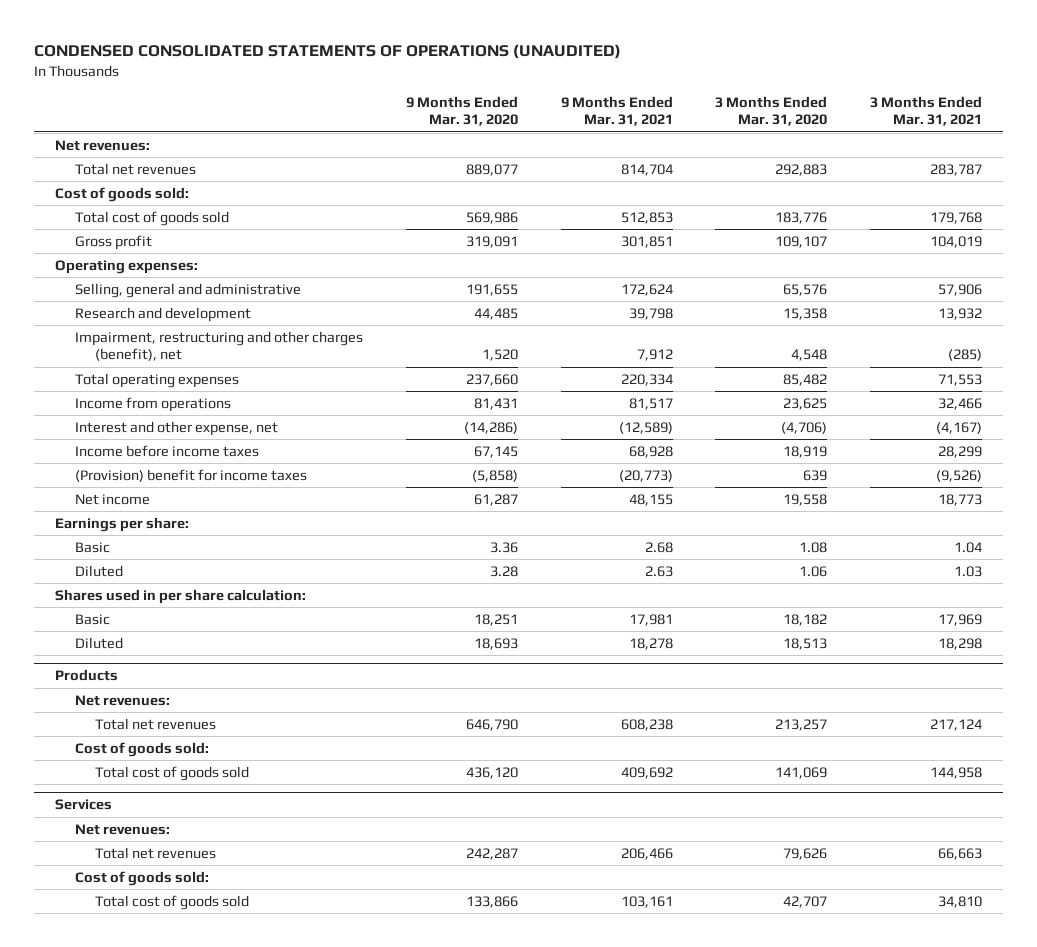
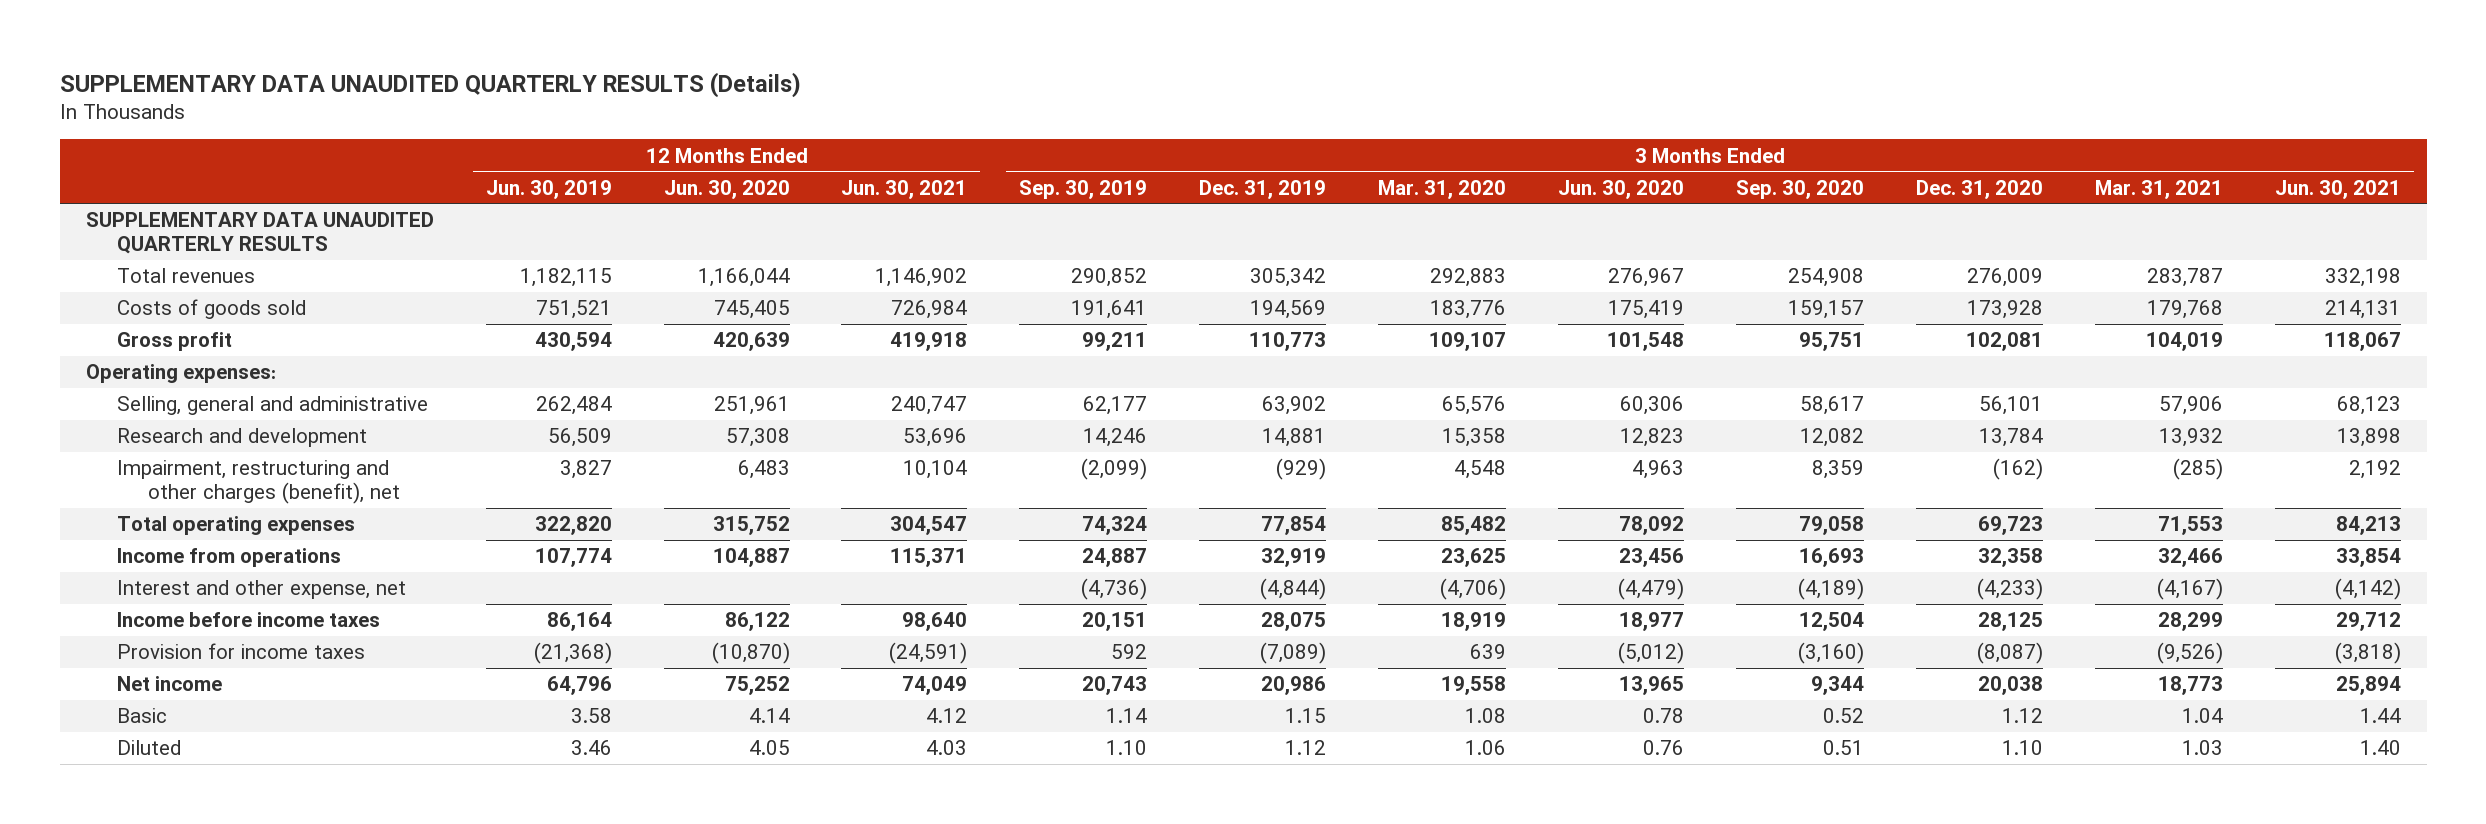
- CONDENSED CONSOLIDATED STATEMENTS OF OPERATIONS (UNAUDITED)
+ SUPPLEMENTARY DATA UNAUDITED QUARTERLY RESULTS (Details)
- | 9 Months Ended Mar. 31, 2020 | 9 Months Ended Mar. 31, 2021 | 3 Months Ended Mar. 31, 2020 | 3 Months Ended Mar. 31, 2021
+ | 12 Months Ended Jun. 30, 2019 | 12 Months Ended Jun. 30, 2020 | 12 Months Ended Jun. 30, 2021 | 3 Months Ended Sep. 30, 2019 | 3 Months Ended Dec. 31, 2019 | 3 Months Ended Mar. 31, 2020 | 3 Months Ended Jun. 30, 2020 | 3 Months Ended Sep. 30, 2020 | 3 Months Ended Dec. 31, 2020 | 3 Months Ended Mar. 31, 2021 | 3 Months Ended Jun. 30, 2021
- Net revenues:
- Total net revenues | 889,077 | 814,704 | 292,883 | 283,787
- Cost of goods sold:
- Total cost of goods sold | 569,986 | 512,853 | 183,776 | 179,768
+ SUPPLEMENTARY DATA UNAUDITED QUARTERLY RESULTS
+ Total revenues | 1,182,115 | 1,166,044 | 1,146,902 | 290,852 | 305,342 | 292,883 | 276,967 | 254,908 | 276,009 | 283,787 | 332,198
+ Costs of goods sold | 751,521 | 745,405 | 726,984 | 191,641 | 194,569 | 183,776 | 175,419 | 159,157 | 173,928 | 179,768 | 214,131
- (Provision) benefit for income taxes | (5,858) | (20,773) | 639 | (9,526)
+ Provision for income taxes | (21,368) | (10,870) | (24,591) | 592 | (7,089) | 639 | (5,012) | (3,160) | (8,087) | (9,526) | (3,818)
- Earnings per share:
- Shares used in per share calculation:
- Basic | 18,251 | 17,981 | 18,182 | 17,969
- Diluted | 18,693 | 18,278 | 18,513 | 18,298
- Products
- Net revenues:
- Total net revenues | 646,790 | 608,238 | 213,257 | 217,124
- Cost of goods sold:
- Total cost of goods sold | 436,120 | 409,692 | 141,069 | 144,958
- Services
- Net revenues:
- Total net revenues | 242,287 | 206,466 | 79,626 | 66,663
- Cost of goods sold:
- Total cost of goods sold | 133,866 | 103,161 | 42,707 | 34,810

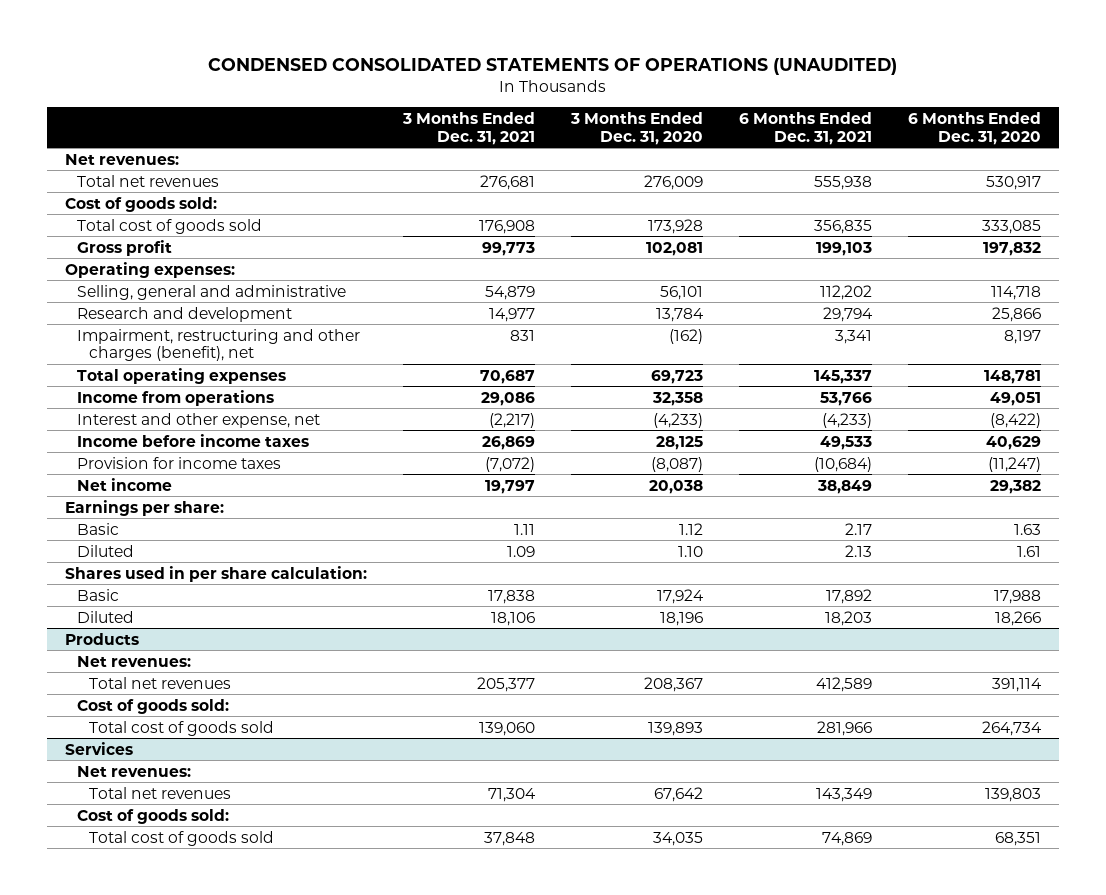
- SUPPLEMENTARY DATA UNAUDITED QUARTERLY RESULTS (Details)
+ CONDENSED CONSOLIDATED STATEMENTS OF OPERATIONS (UNAUDITED)
- | 12 Months Ended Jun. 30, 2019 | 12 Months Ended Jun. 30, 2020 | 12 Months Ended Jun. 30, 2021 | 3 Months Ended Sep. 30, 2019 | 3 Months Ended Dec. 31, 2019 | 3 Months Ended Mar. 31, 2020 | 3 Months Ended Jun. 30, 2020 | 3 Months Ended Sep. 30, 2020 | 3 Months Ended Dec. 31, 2020 | 3 Months Ended Mar. 31, 2021 | 3 Months Ended Jun. 30, 2021
+ | 3 Months Ended Dec. 31, 2021 | 3 Months Ended Dec. 31, 2020 | 6 Months Ended Dec. 31, 2021 | 6 Months Ended Dec. 31, 2020
- SUPPLEMENTARY DATA UNAUDITED QUARTERLY RESULTS
- Total revenues | 1,182,115 | 1,166,044 | 1,146,902 | 290,852 | 305,342 | 292,883 | 276,967 | 254,908 | 276,009 | 283,787 | 332,198
- Costs of goods sold | 751,521 | 745,405 | 726,984 | 191,641 | 194,569 | 183,776 | 175,419 | 159,157 | 173,928 | 179,768 | 214,131
+ Net revenues:
+ Total net revenues | 276,681 | 276,009 | 555,938 | 530,917
+ Cost of goods sold:
+ Total cost of goods sold | 176,908 | 173,928 | 356,835 | 333,085
+ Earnings per share:
+ Shares used in per share calculation:
+ Basic | 17,838 | 17,924 | 17,892 | 17,988
+ Diluted | 18,106 | 18,196 | 18,203 | 18,266
+ Products
+ Net revenues:
+ Total net revenues | 205,377 | 208,367 | 412,589 | 391,114
+ Cost of goods sold:
+ Total cost of goods sold | 139,060 | 139,893 | 281,966 | 264,734
+ Services
+ Net revenues:
+ Total net revenues | 71,304 | 67,642 | 143,349 | 139,803
+ Cost of goods sold:
+ Total cost of goods sold | 37,848 | 34,035 | 74,869 | 68,351

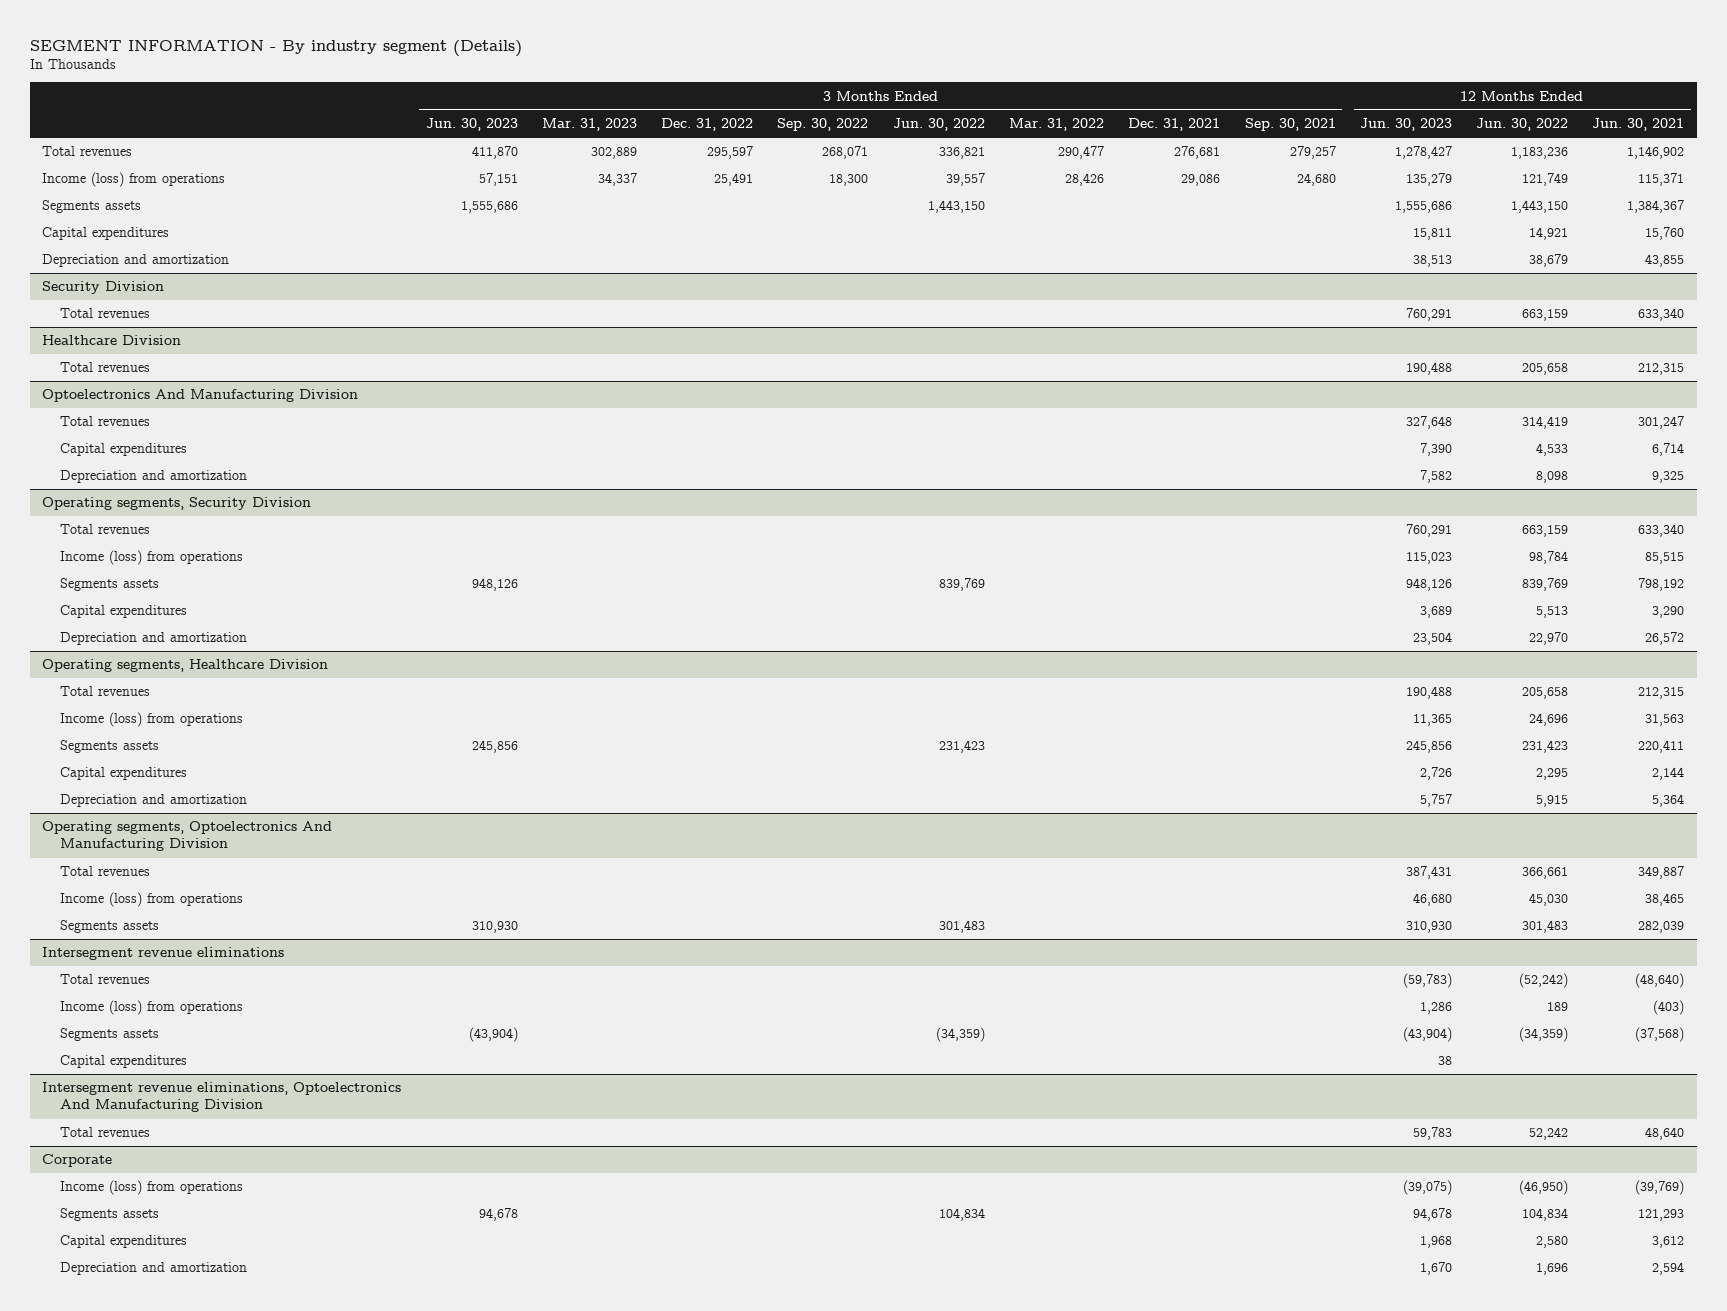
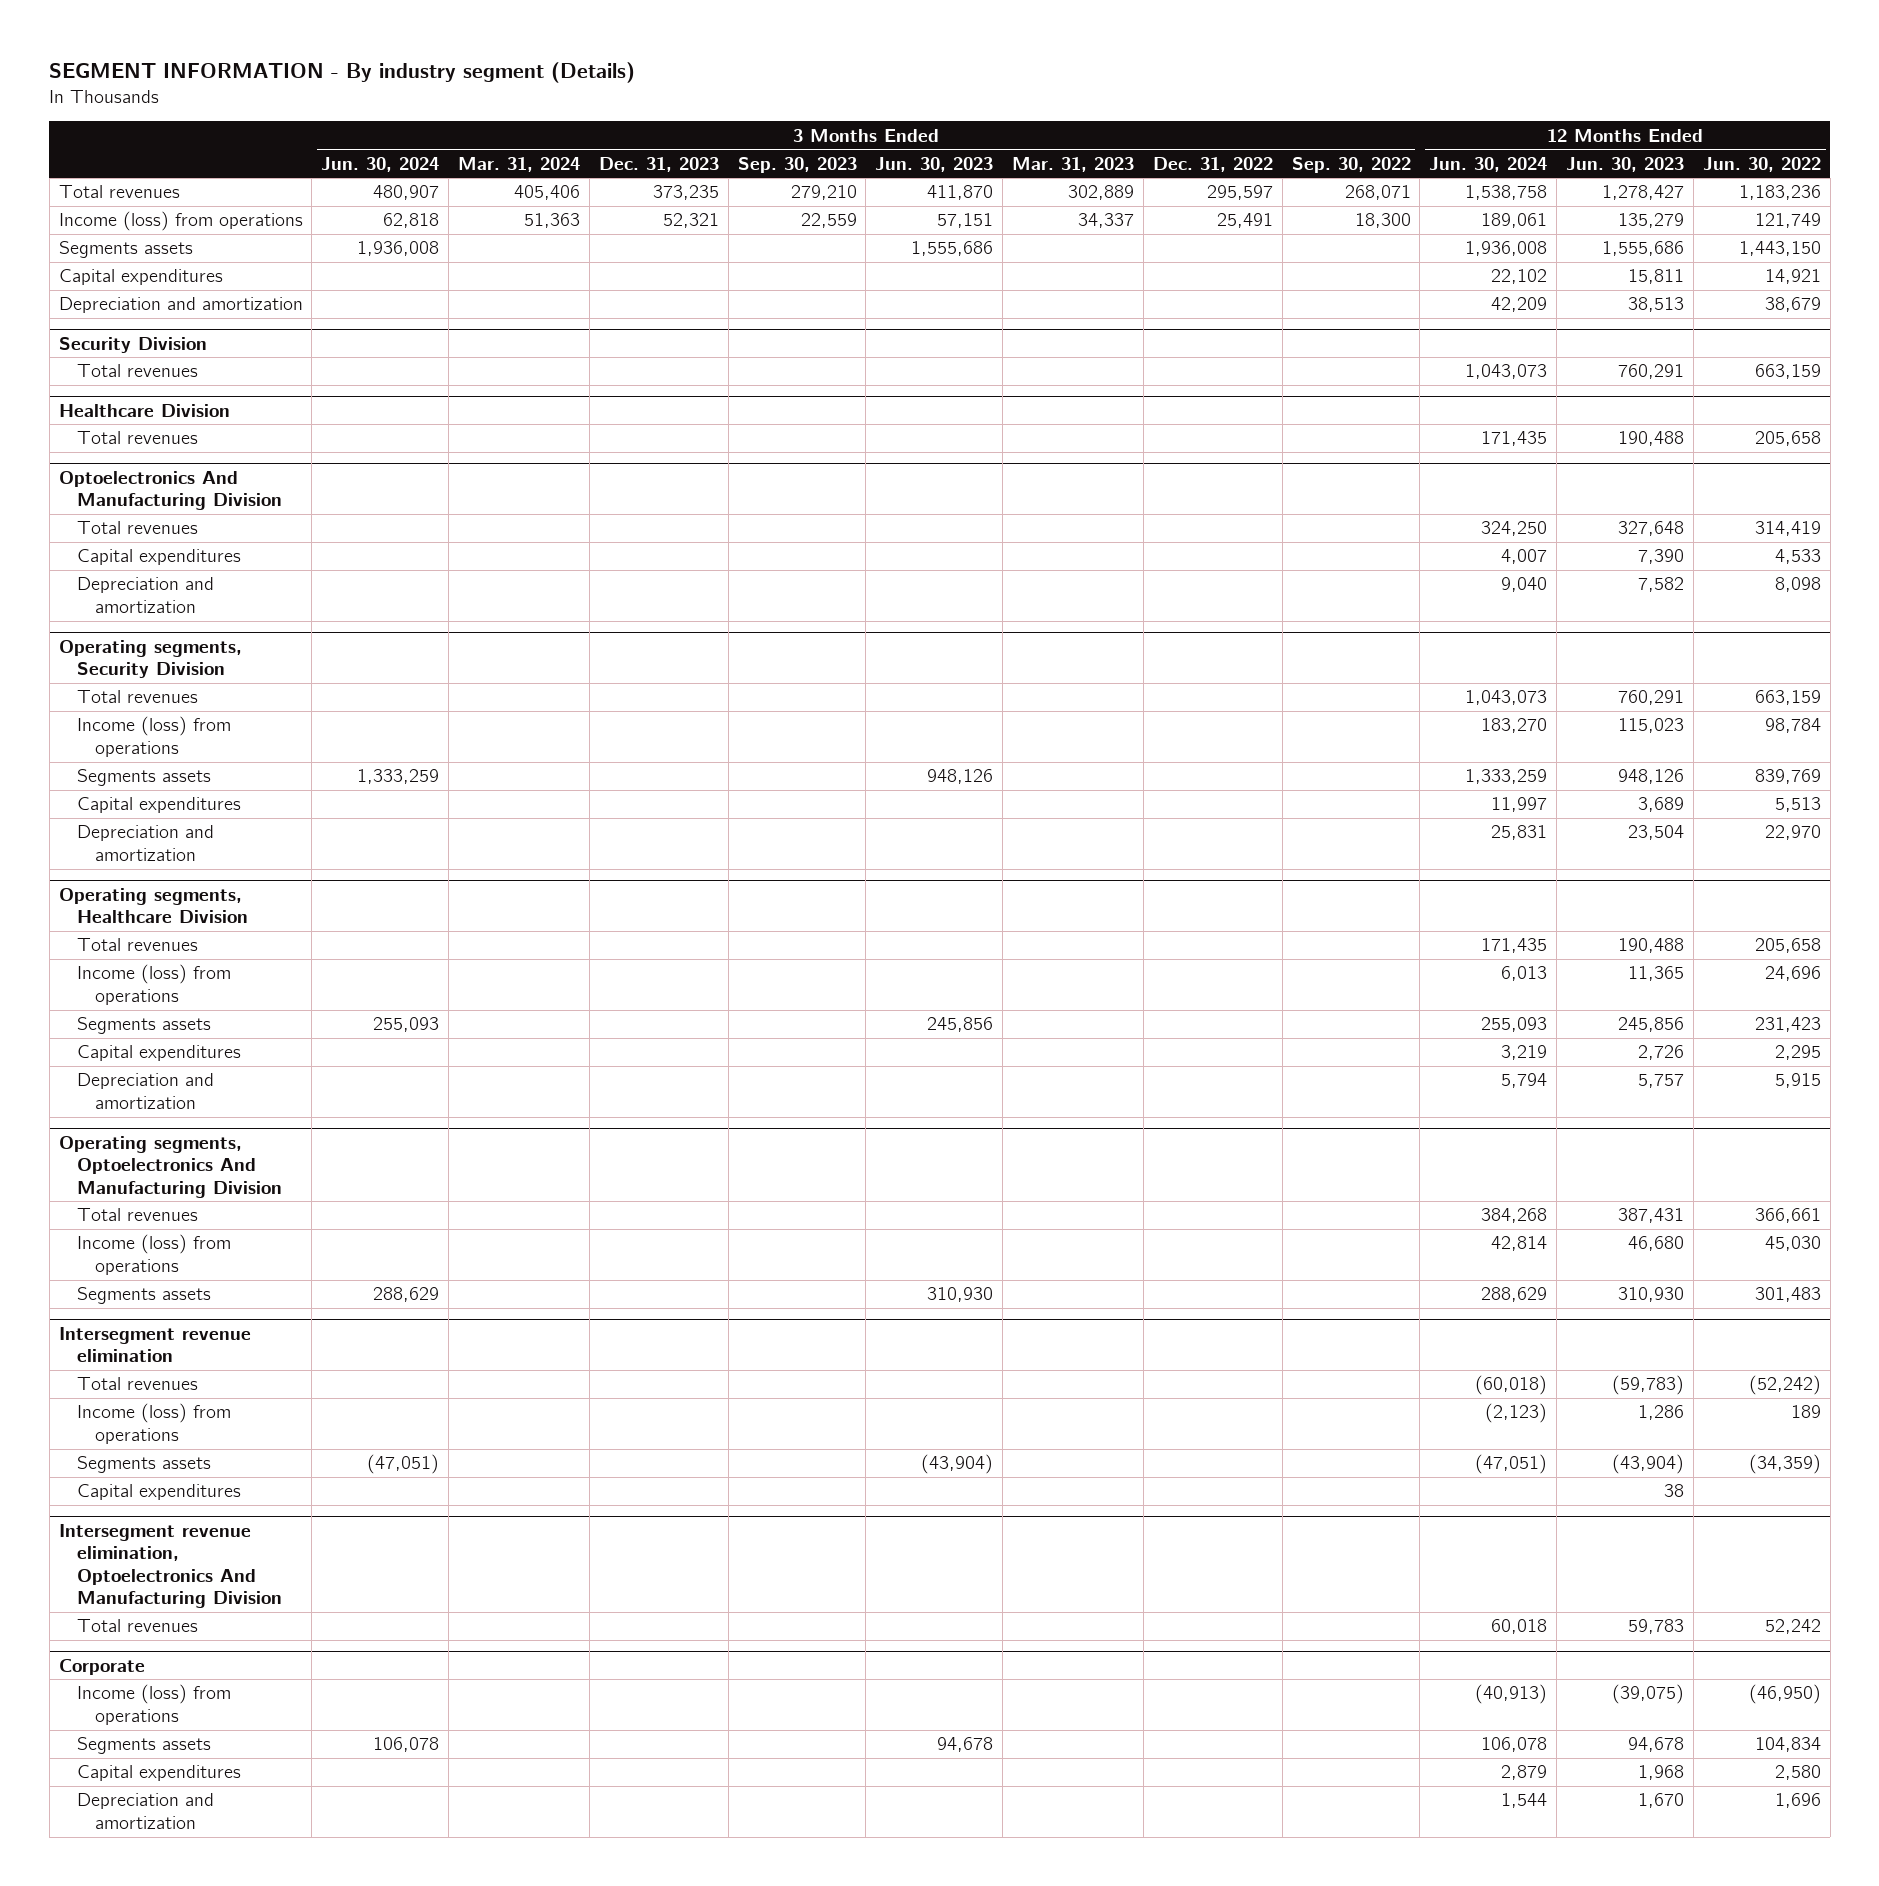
- | 3 Months Ended Jun. 30, 2023 | 3 Months Ended Mar. 31, 2023 | 3 Months Ended Dec. 31, 2022 | 3 Months Ended Sep. 30, 2022 | 3 Months Ended Jun. 30, 2022 | 3 Months Ended Mar. 31, 2022 | 3 Months Ended Dec. 31, 2021 | 3 Months Ended Sep. 30, 2021 | 12 Months Ended Jun. 30, 2023 | 12 Months Ended Jun. 30, 2022 | 12 Months Ended Jun. 30, 2021
+ | 3 Months Ended Jun. 30, 2024 | 3 Months Ended Mar. 31, 2024 | 3 Months Ended Dec. 31, 2023 | 3 Months Ended Sep. 30, 2023 | 3 Months Ended Jun. 30, 2023 | 3 Months Ended Mar. 31, 2023 | 3 Months Ended Dec. 31, 2022 | 3 Months Ended Sep. 30, 2022 | 12 Months Ended Jun. 30, 2024 | 12 Months Ended Jun. 30, 2023 | 12 Months Ended Jun. 30, 2022
- Intersegment revenue eliminations
+ Intersegment revenue elimination
- Intersegment revenue eliminations, Optoelectronics And Manufacturing Division
+ Intersegment revenue elimination, Optoelectronics And Manufacturing Division

